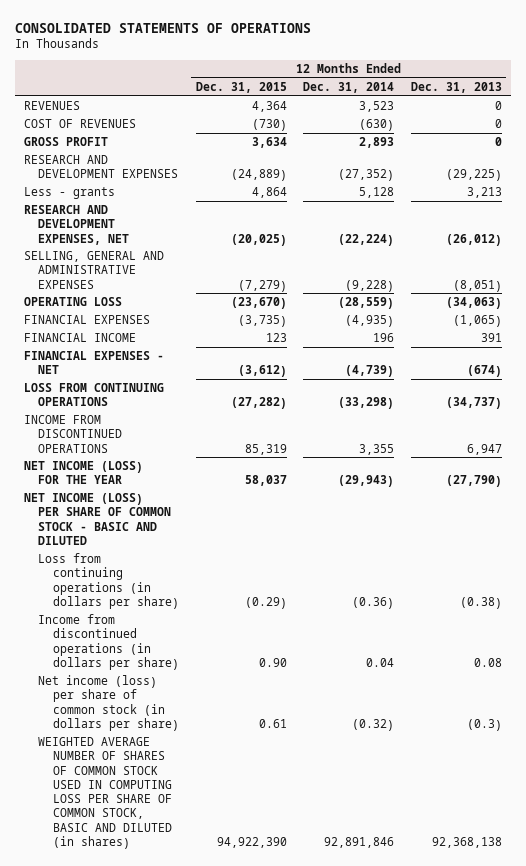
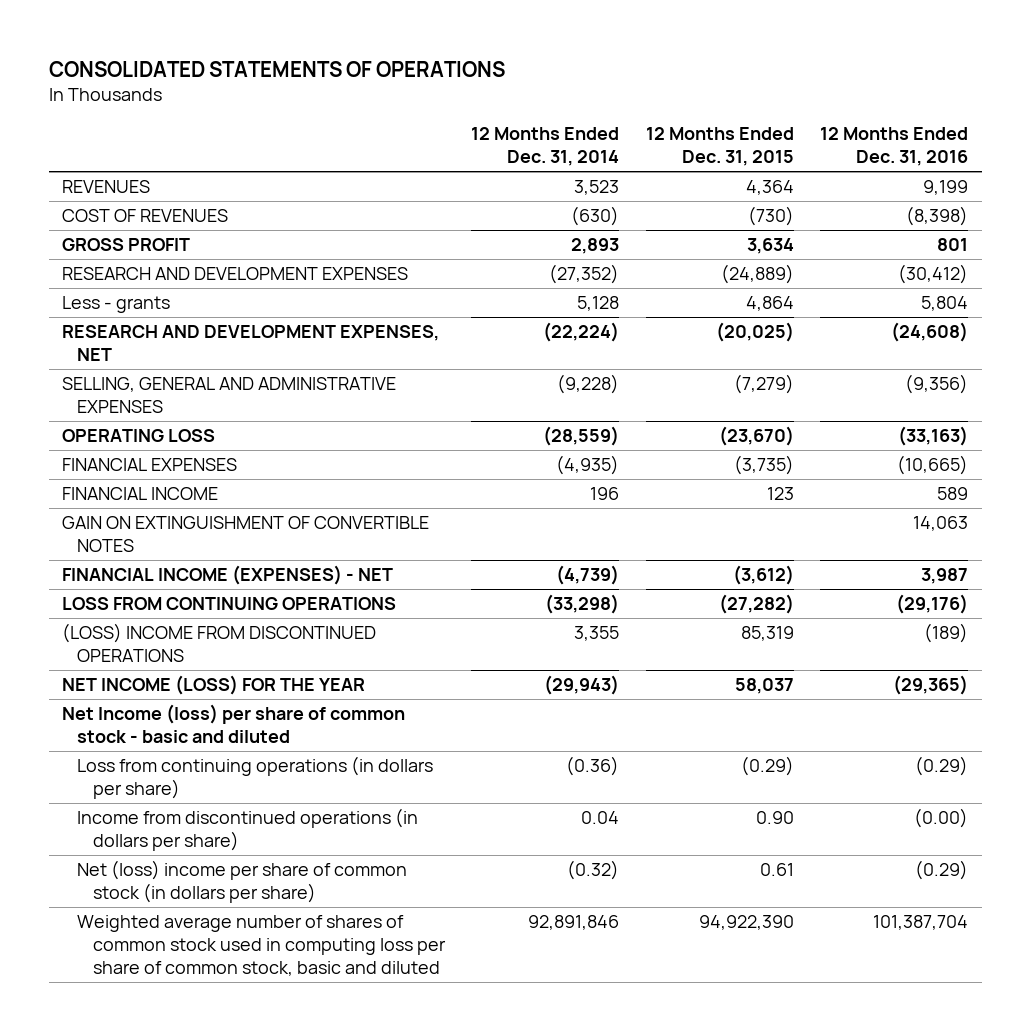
- | 12 Months Ended Dec. 31, 2015 | 12 Months Ended Dec. 31, 2014 | 12 Months Ended Dec. 31, 2013
+ | 12 Months Ended Dec. 31, 2014 | 12 Months Ended Dec. 31, 2015 | 12 Months Ended Dec. 31, 2016
- FINANCIAL EXPENSES - NET | (3,612) | (4,739) | (674)
+ GAIN ON EXTINGUISHMENT OF CONVERTIBLE NOTES | | | 14,063
+ FINANCIAL INCOME (EXPENSES) - NET | (4,739) | (3,612) | 3,987
- INCOME FROM DISCONTINUED OPERATIONS | 85,319 | 3,355 | 6,947
+ (LOSS) INCOME FROM DISCONTINUED OPERATIONS | 3,355 | 85,319 | (189)
- NET INCOME (LOSS) PER SHARE OF COMMON STOCK - BASIC AND DILUTED
+ Net Income (loss) per share of common stock - basic and diluted
- Net income (loss) per share of common stock (in dollars per share) | 0.61 | (0.32) | (0.3)
- WEIGHTED AVERAGE NUMBER OF SHARES OF COMMON STOCK USED IN COMPUTING LOSS PER SHARE OF COMMON STOCK, BASIC AND DILUTED (in shares) | 94,922,390 | 92,891,846 | 92,368,138
+ Net (loss) income per share of common stock (in dollars per share) | (0.32) | 0.61 | (0.29)
+ Weighted average number of shares of common stock used in computing loss per share of common stock, basic and diluted | 92,891,846 | 94,922,390 | 101,387,704

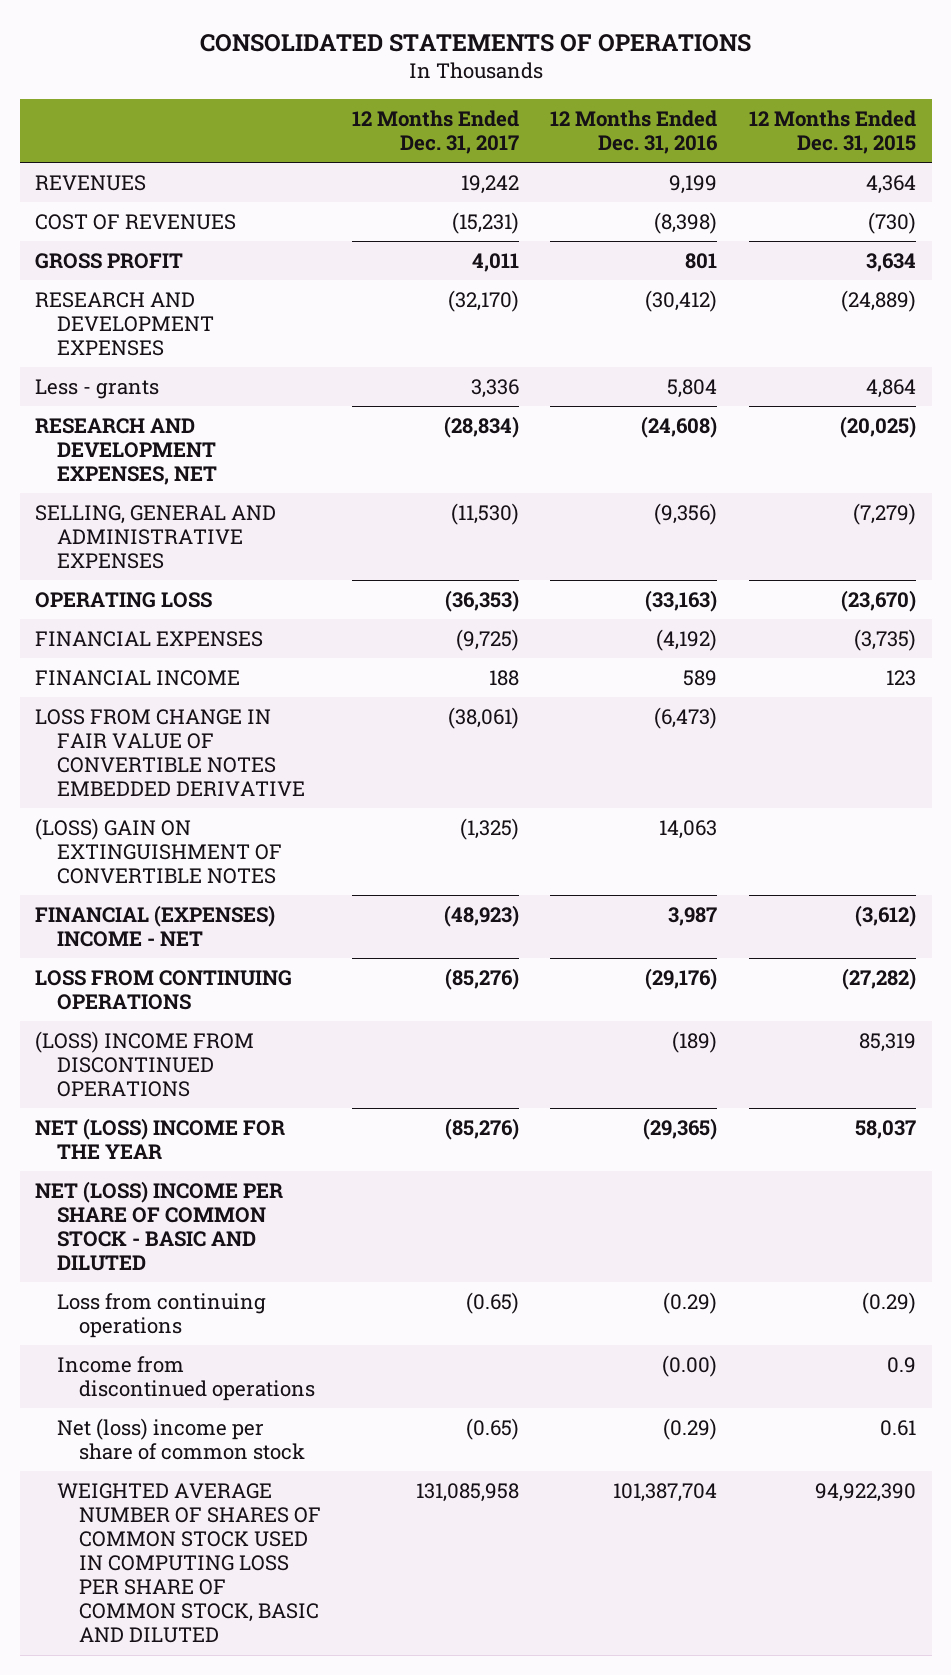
- | 12 Months Ended Dec. 31, 2014 | 12 Months Ended Dec. 31, 2015 | 12 Months Ended Dec. 31, 2016
+ | 12 Months Ended Dec. 31, 2017 | 12 Months Ended Dec. 31, 2016 | 12 Months Ended Dec. 31, 2015
- FINANCIAL EXPENSES | (4,935) | (3,735) | (10,665)
+ FINANCIAL EXPENSES | (9,725) | (4,192) | (3,735)
- GAIN ON EXTINGUISHMENT OF CONVERTIBLE NOTES | | | 14,063
- FINANCIAL INCOME (EXPENSES) - NET | (4,739) | (3,612) | 3,987
+ LOSS FROM CHANGE IN FAIR VALUE OF CONVERTIBLE NOTES EMBEDDED DERIVATIVE | (38,061) | (6,473) |
+ (LOSS) GAIN ON EXTINGUISHMENT OF CONVERTIBLE NOTES | (1,325) | 14,063 |
+ FINANCIAL (EXPENSES) INCOME - NET | (48,923) | 3,987 | (3,612)
- NET INCOME (LOSS) FOR THE YEAR | (29,943) | 58,037 | (29,365)
- Net Income (loss) per share of common stock - basic and diluted
- Loss from continuing operations (in dollars per share) | (0.36) | (0.29) | (0.29)
- Income from discontinued operations (in dollars per share) | 0.04 | 0.90 | (0.00)
- Net (loss) income per share of common stock (in dollars per share) | (0.32) | 0.61 | (0.29)
- Weighted average number of shares of common stock used in computing loss per share of common stock, basic and diluted | 92,891,846 | 94,922,390 | 101,387,704
+ NET (LOSS) INCOME FOR THE YEAR | (85,276) | (29,365) | 58,037
+ NET (LOSS) INCOME PER SHARE OF COMMON STOCK - BASIC AND DILUTED
+ Loss from continuing operations | (0.65) | (0.29) | (0.29)
+ Income from discontinued operations | | (0.00) | 0.9
+ Net (loss) income per share of common stock | (0.65) | (0.29) | 0.61
+ WEIGHTED AVERAGE NUMBER OF SHARES OF COMMON STOCK USED IN COMPUTING LOSS PER SHARE OF COMMON STOCK, BASIC AND DILUTED | 131,085,958 | 101,387,704 | 94,922,390

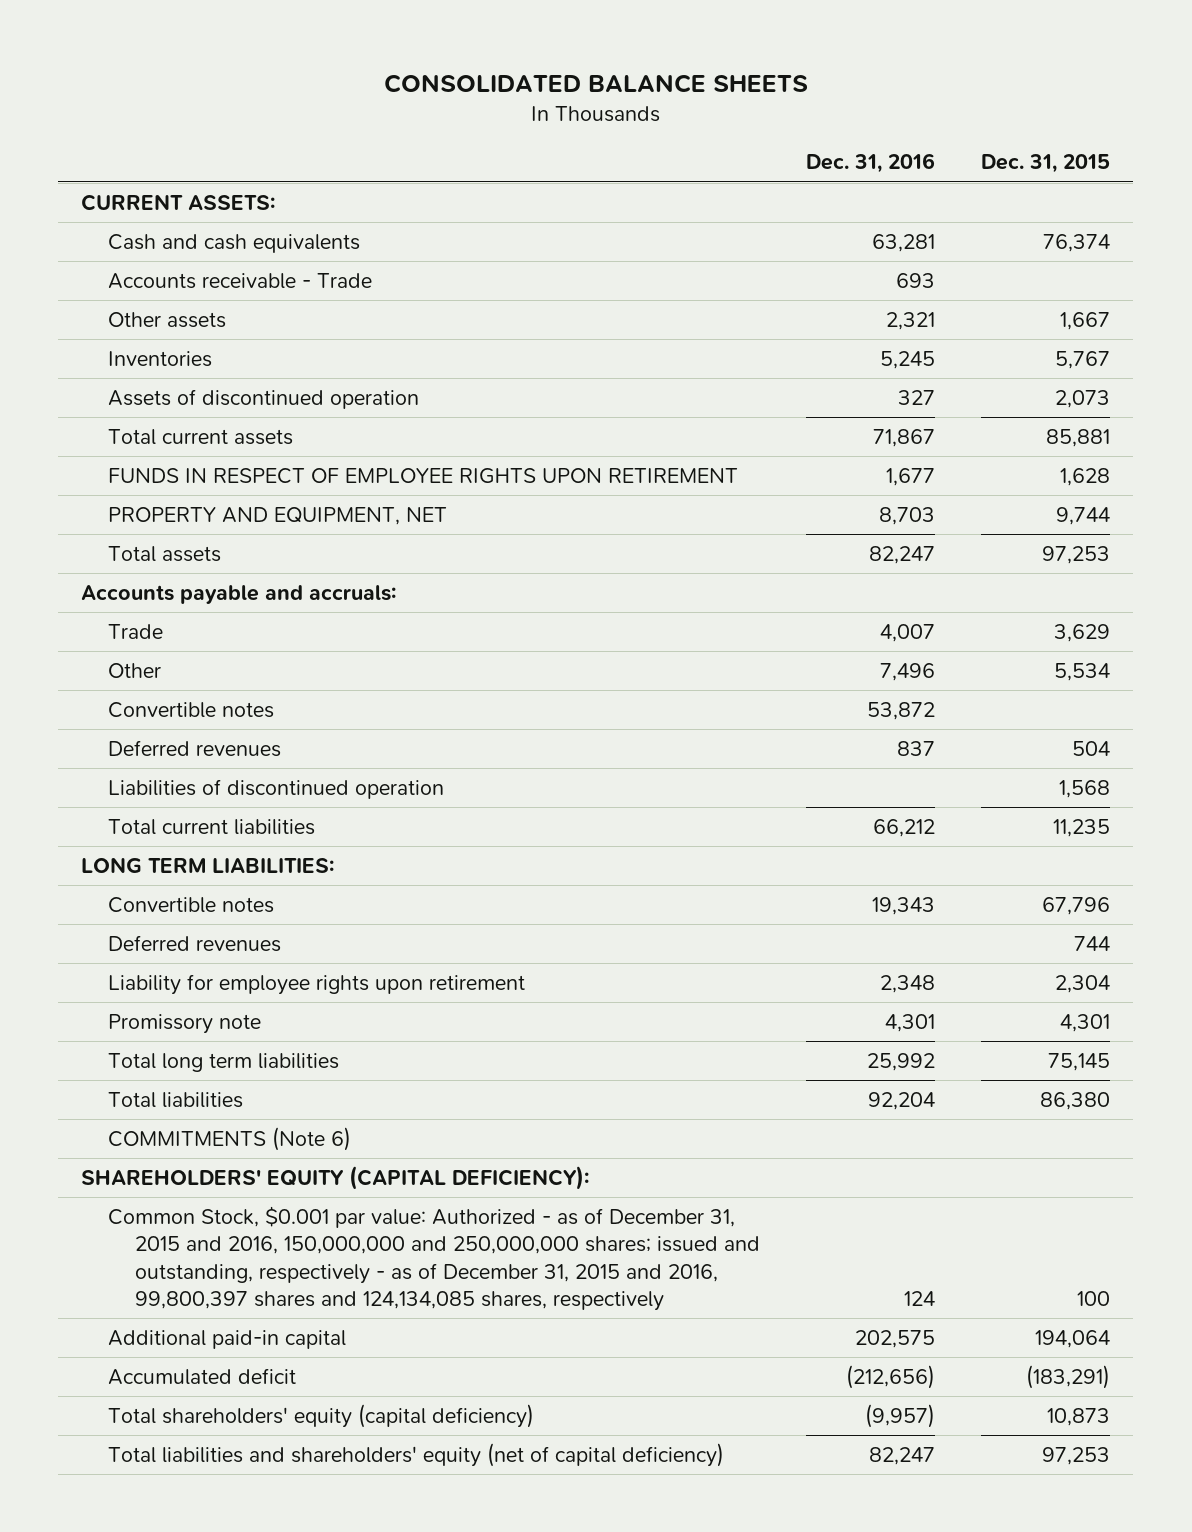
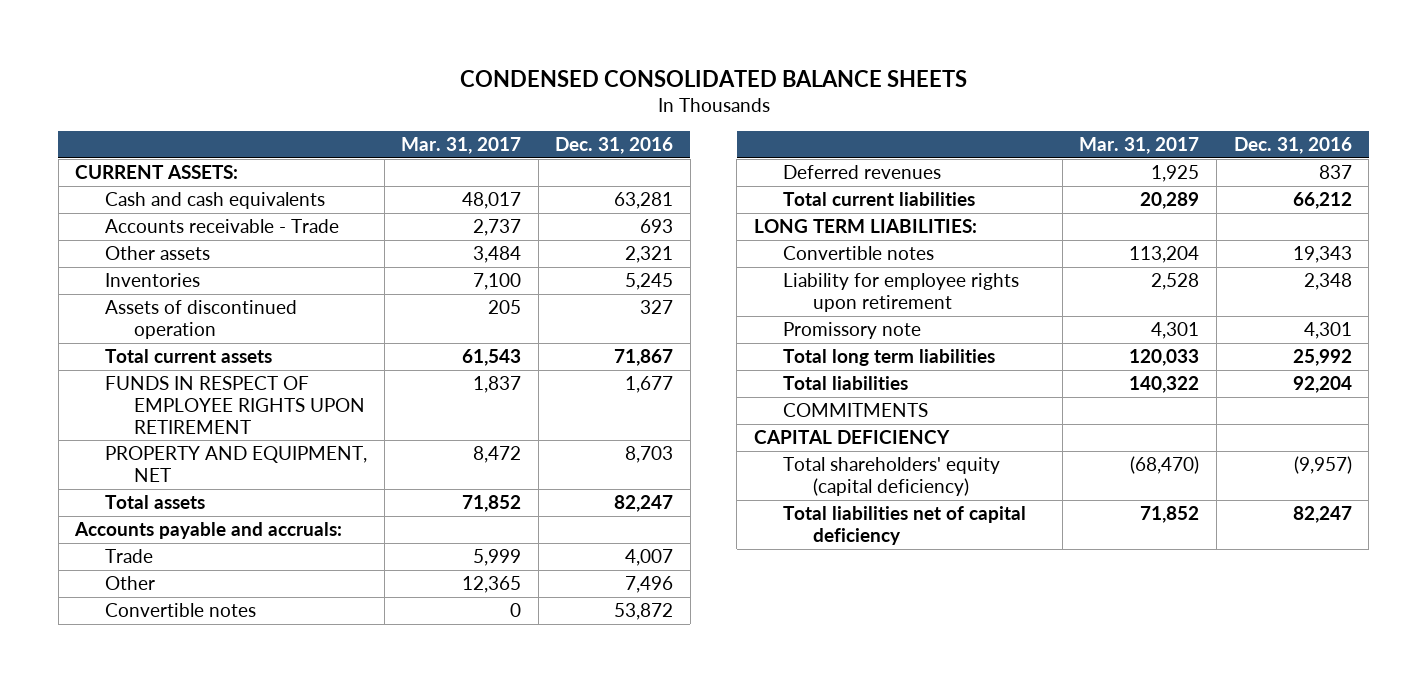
- CONSOLIDATED BALANCE SHEETS
+ CONDENSED CONSOLIDATED BALANCE SHEETS
- | Dec. 31, 2016 | Dec. 31, 2015
+ | Mar. 31, 2017 | Dec. 31, 2016
- Liabilities of discontinued operation | | 1,568
- Deferred revenues | | 744
- COMMITMENTS (Note 6)
- SHAREHOLDERS' EQUITY (CAPITAL DEFICIENCY):
- Common Stock, $0.001 par value: Authorized - as of December 31, 2015 and 2016, 150,000,000 and 250,000,000 shares; issued and outstanding, respectively - as of December 31, 2015 and 2016, 99,800,397 shares and 124,134,085 shares, respectively | 124 | 100
- Additional paid-in capital | 202,575 | 194,064
- Accumulated deficit | (212,656) | (183,291)
+ COMMITMENTS
+ CAPITAL DEFICIENCY
- Total liabilities and shareholders' equity (net of capital deficiency) | 82,247 | 97,253
+ Total liabilities net of capital deficiency | 71,852 | 82,247

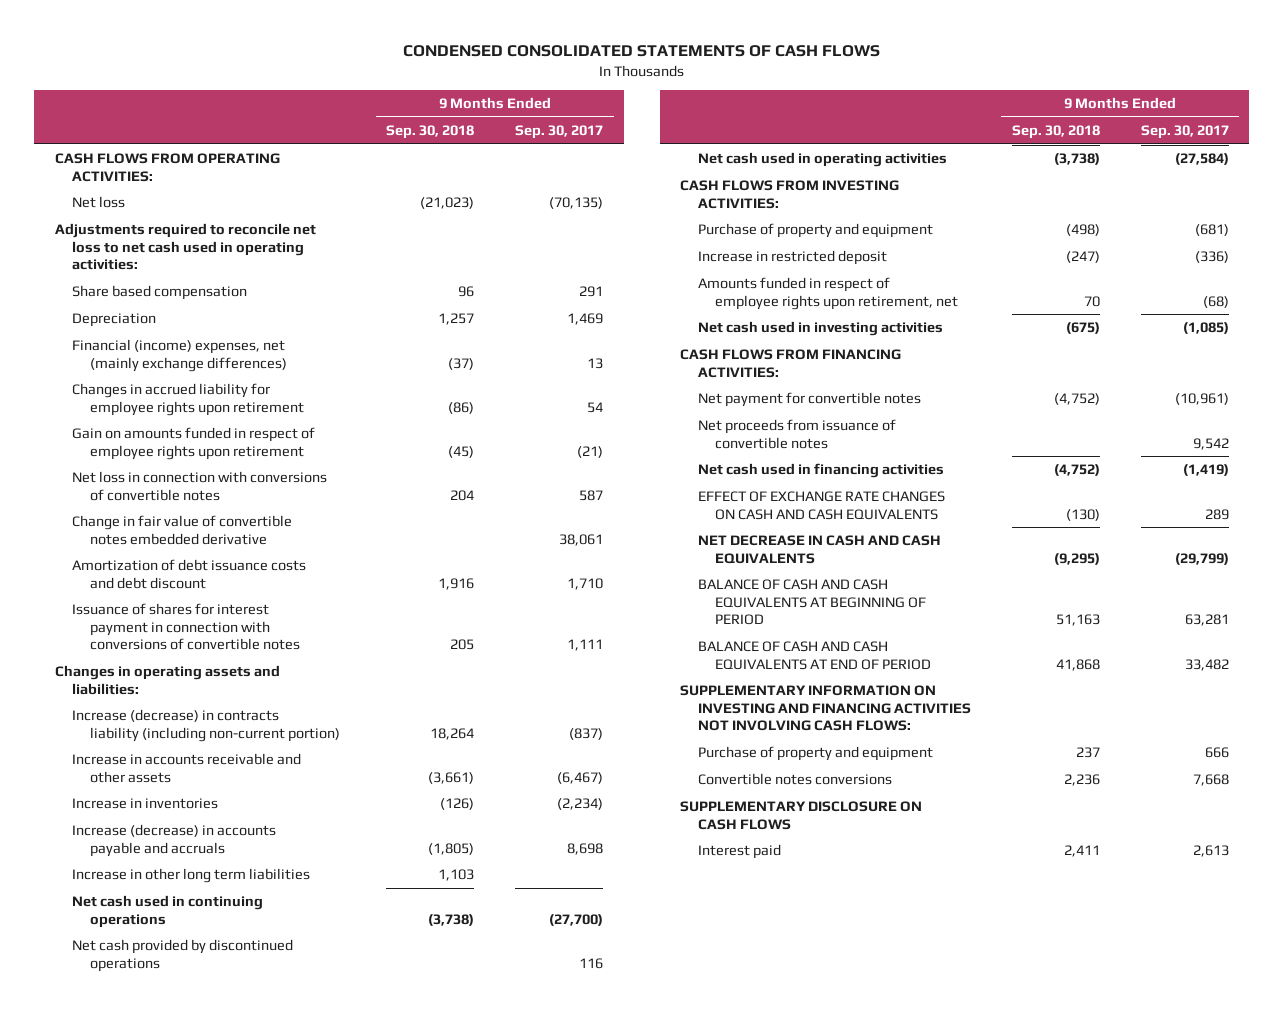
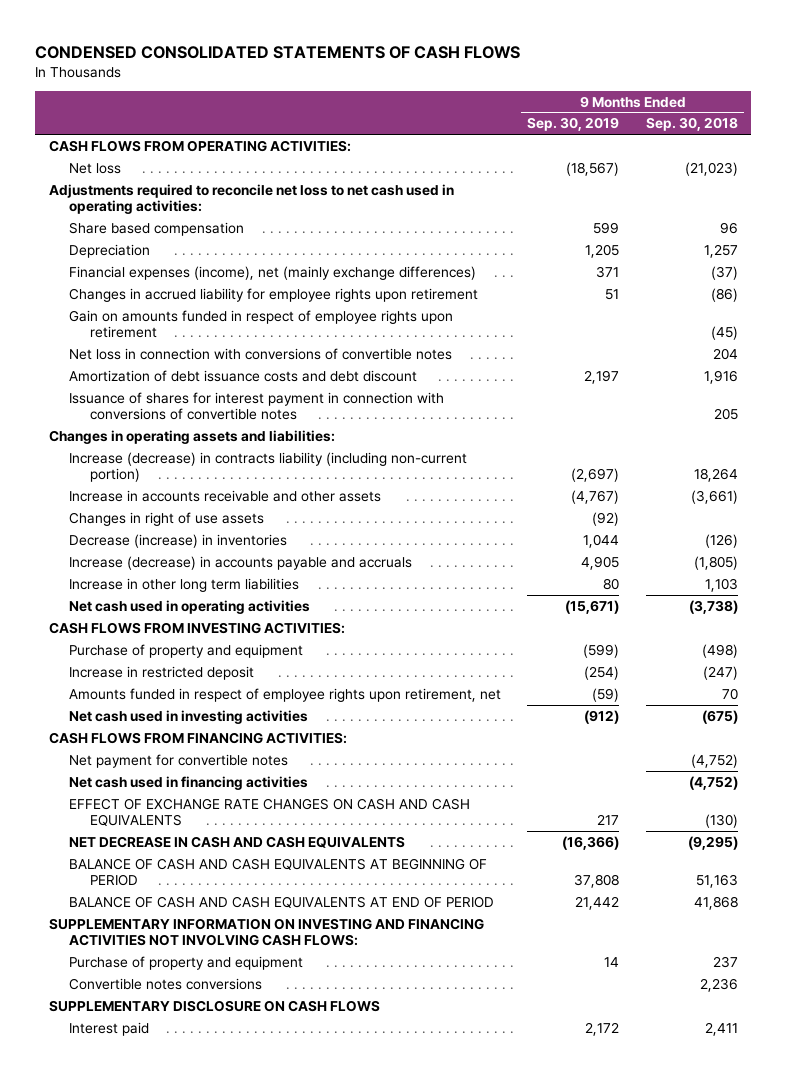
- | 9 Months Ended Sep. 30, 2018 | 9 Months Ended Sep. 30, 2017
+ | 9 Months Ended Sep. 30, 2019 | 9 Months Ended Sep. 30, 2018
- Financial (income) expenses, net (mainly exchange differences) | (37) | 13
+ Financial expenses (income), net (mainly exchange differences) | 371 | (37)
- Change in fair value of convertible notes embedded derivative | | 38,061
- Increase in inventories | (126) | (2,234)
+ Changes in right of use assets | (92) |
+ Decrease (increase) in inventories | 1,044 | (126)
- Net cash used in continuing operations | (3,738) | (27,700)
- Net cash provided by discontinued operations | | 116
- Net proceeds from issuance of convertible notes | | 9,542

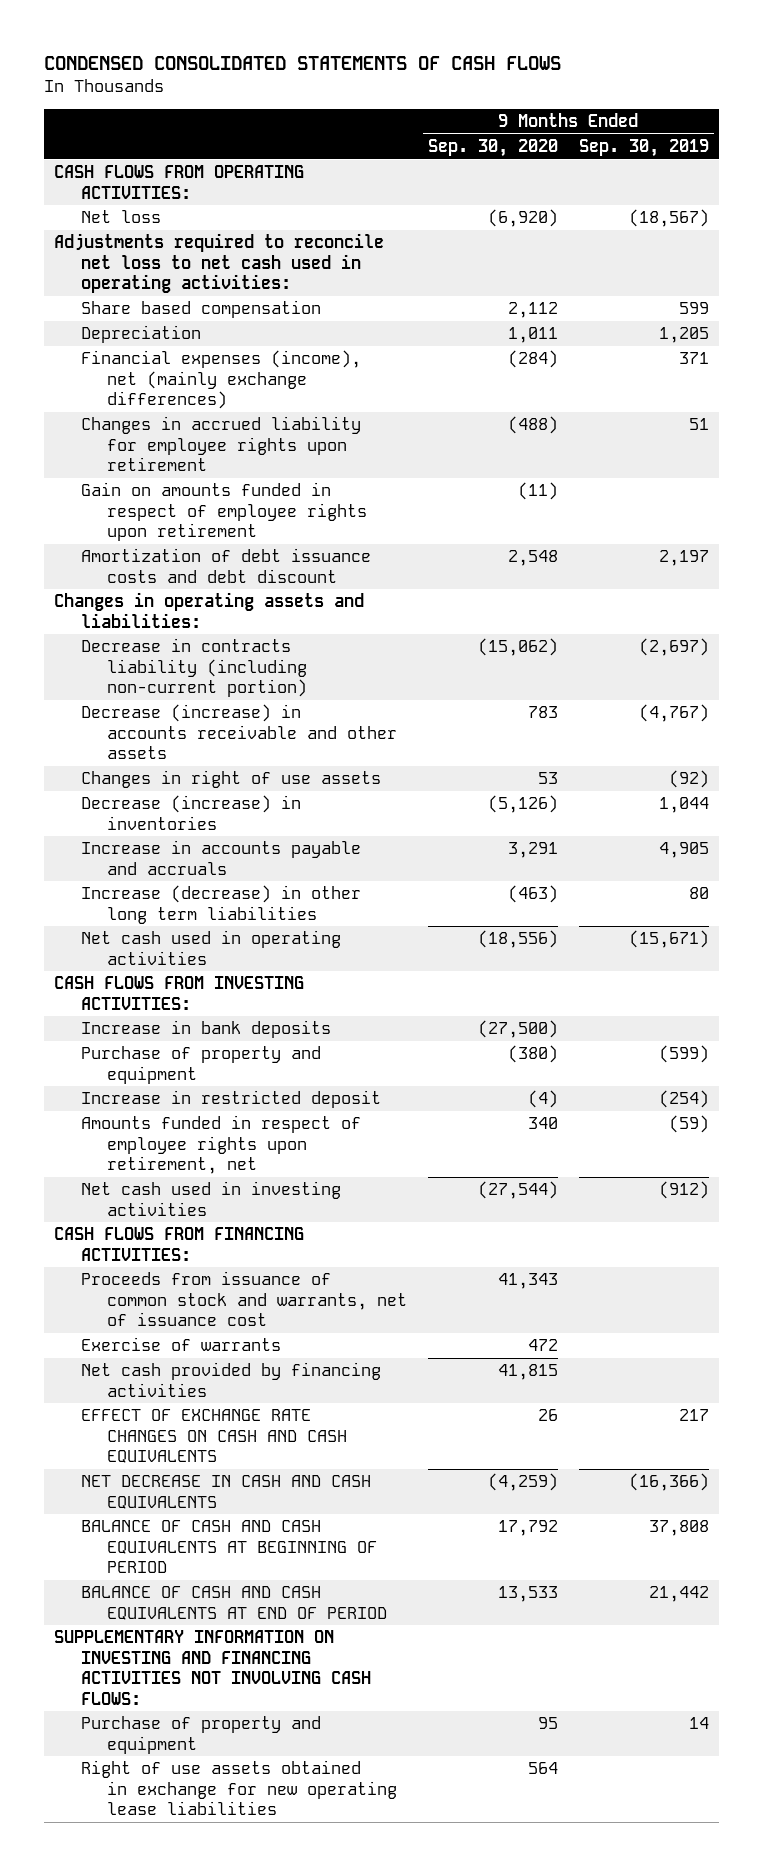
- | 9 Months Ended Sep. 30, 2019 | 9 Months Ended Sep. 30, 2018
+ | 9 Months Ended Sep. 30, 2020 | 9 Months Ended Sep. 30, 2019
- Net loss in connection with conversions of convertible notes | | 204
- Issuance of shares for interest payment in connection with conversions of convertible notes | | 205
- Increase (decrease) in contracts liability (including non-current portion) | (2,697) | 18,264
- Increase in accounts receivable and other assets | (4,767) | (3,661)
+ Decrease in contracts liability (including non-current portion) | (15,062) | (2,697)
+ Decrease (increase) in accounts receivable and other assets | 783 | (4,767)
- Increase (decrease) in accounts payable and accruals | 4,905 | (1,805)
- Increase in other long term liabilities | 80 | 1,103
+ Increase in accounts payable and accruals | 3,291 | 4,905
+ Increase (decrease) in other long term liabilities | (463) | 80
+ Increase in bank deposits | (27,500) |
- Net payment for convertible notes | | (4,752)
- Net cash used in financing activities | | (4,752)
+ Proceeds from issuance of common stock and warrants, net of issuance cost | 41,343 |
+ Exercise of warrants | 472 |
+ Net cash provided by financing activities | 41,815 |
- Convertible notes conversions | | 2,236
- SUPPLEMENTARY DISCLOSURE ON CASH FLOWS
- Interest paid | 2,172 | 2,411
+ Right of use assets obtained in exchange for new operating lease liabilities | 564 |

